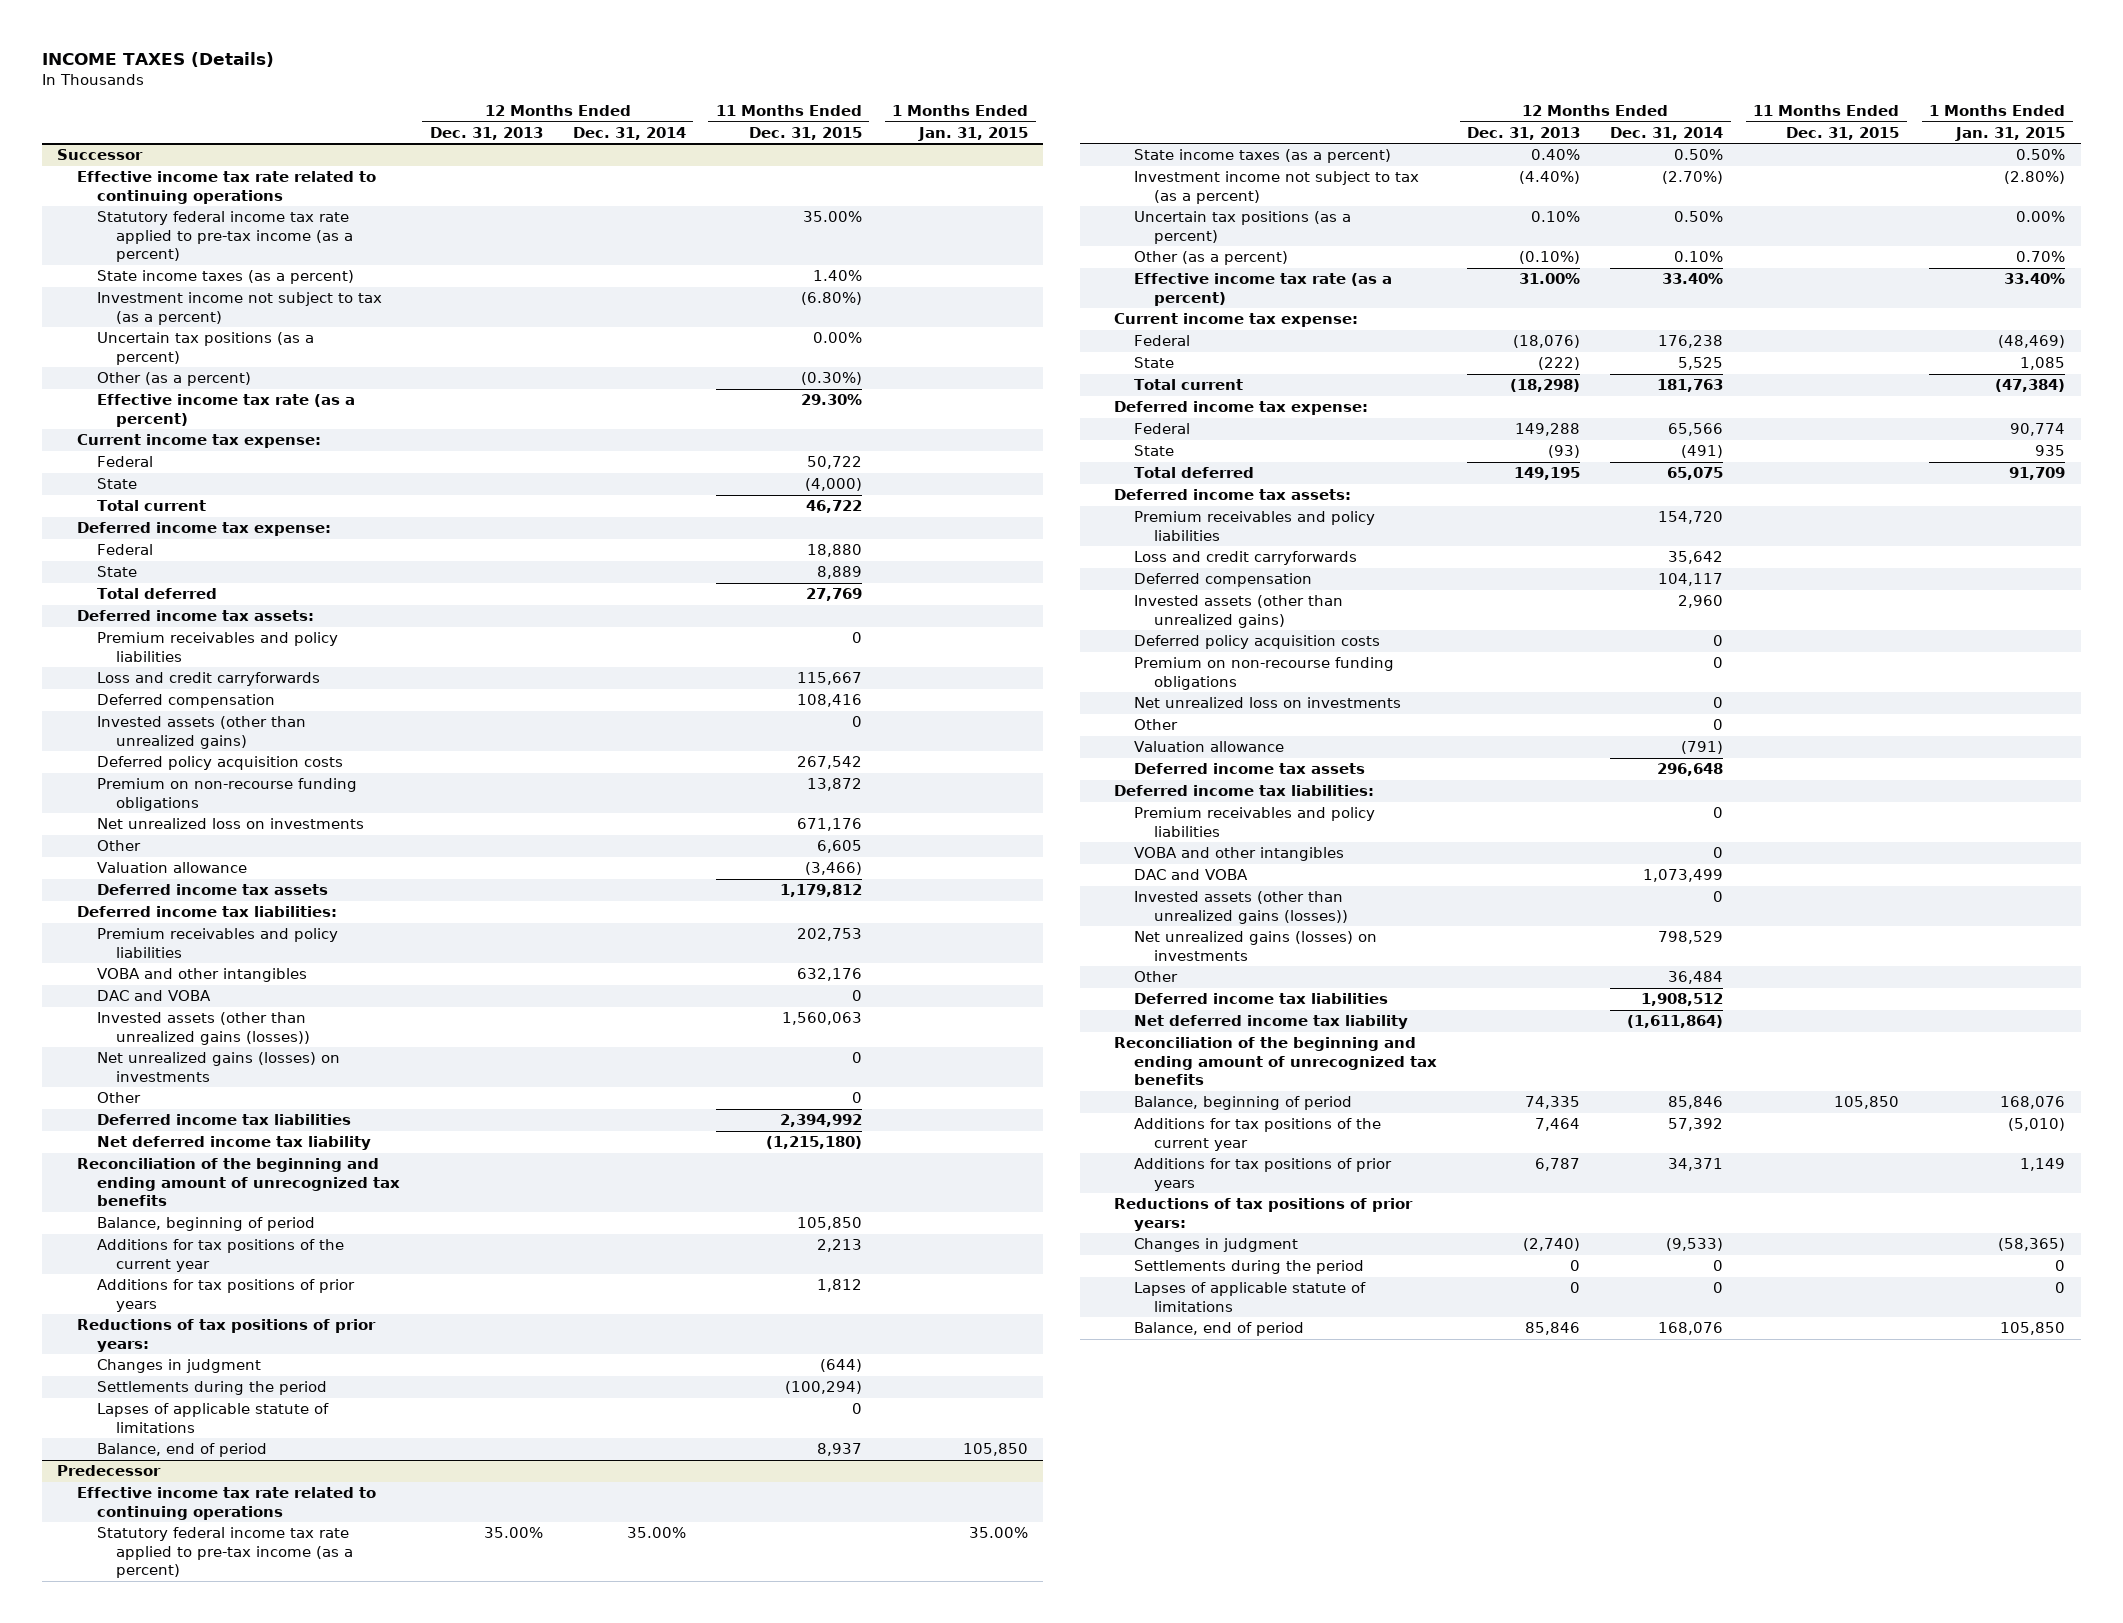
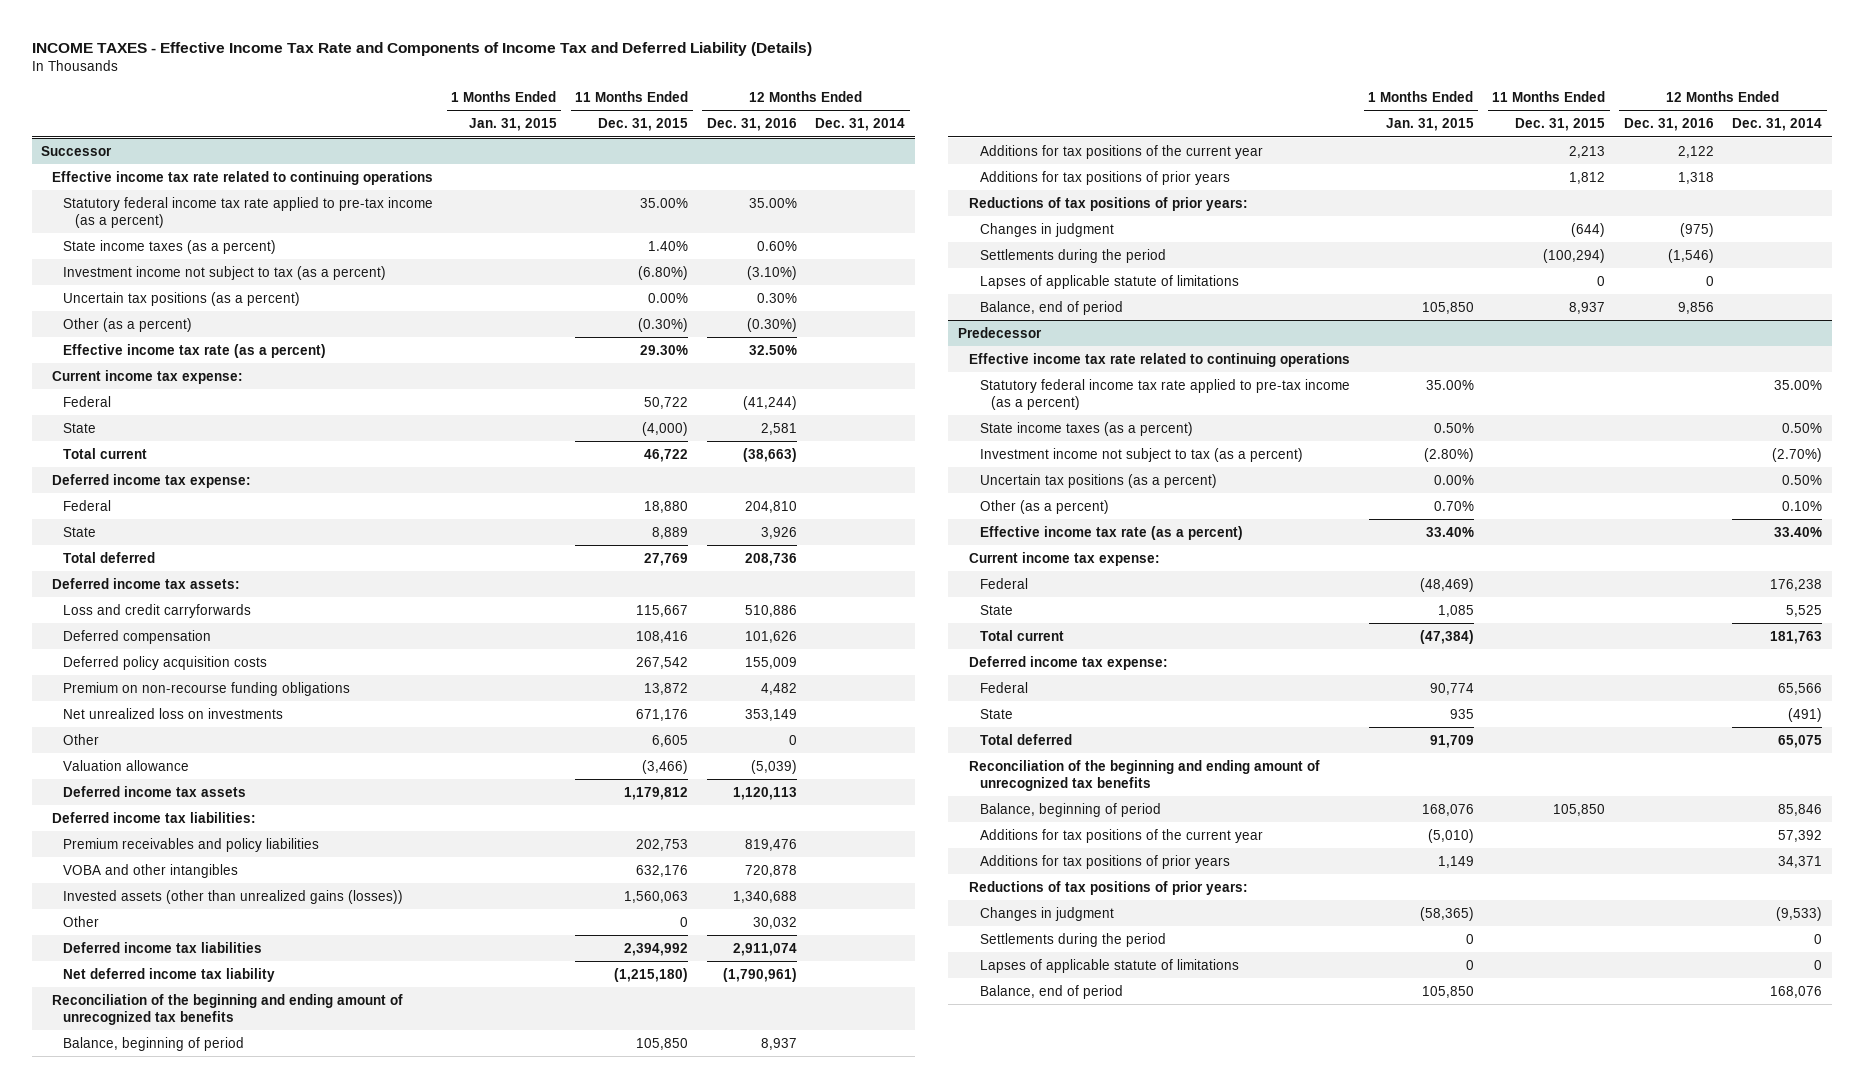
- INCOME TAXES (Details)
+ INCOME TAXES - Effective Income Tax Rate and Components of Income Tax and Deferred Liability (Details)
- | 12 Months Ended Dec. 31, 2013 | 12 Months Ended Dec. 31, 2014 | 11 Months Ended Dec. 31, 2015 | 1 Months Ended Jan. 31, 2015
+ | 1 Months Ended Jan. 31, 2015 | 11 Months Ended Dec. 31, 2015 | 12 Months Ended Dec. 31, 2016 | 12 Months Ended Dec. 31, 2014
@ Successor
- Premium receivables and policy liabilities | | | 0 |
- Invested assets (other than unrealized gains) | | | 0 |
- DAC and VOBA | | | 0 |
- Net unrealized gains (losses) on investments | | | 0 |
@ Predecessor
- Deferred income tax assets:
- Premium receivables and policy liabilities | | 154,720 | |
- Loss and credit carryforwards | | 35,642 | |
- Deferred compensation | | 104,117 | |
- Invested assets (other than unrealized gains) | | 2,960 | |
- Deferred policy acquisition costs | | 0 | |
- Premium on non-recourse funding obligations | | 0 | |
- Net unrealized loss on investments | | 0 | |
- Other | | 0 | |
- Valuation allowance | | (791) | |
- Deferred income tax assets | | 296,648 | |
- Deferred income tax liabilities:
- Premium receivables and policy liabilities | | 0 | |
- VOBA and other intangibles | | 0 | |
- DAC and VOBA | | 1,073,499 | |
- Invested assets (other than unrealized gains (losses)) | | 0 | |
- Net unrealized gains (losses) on investments | | 798,529 | |
- Other | | 36,484 | |
- Deferred income tax liabilities | | 1,908,512 | |
- Net deferred income tax liability | | (1,611,864) | |

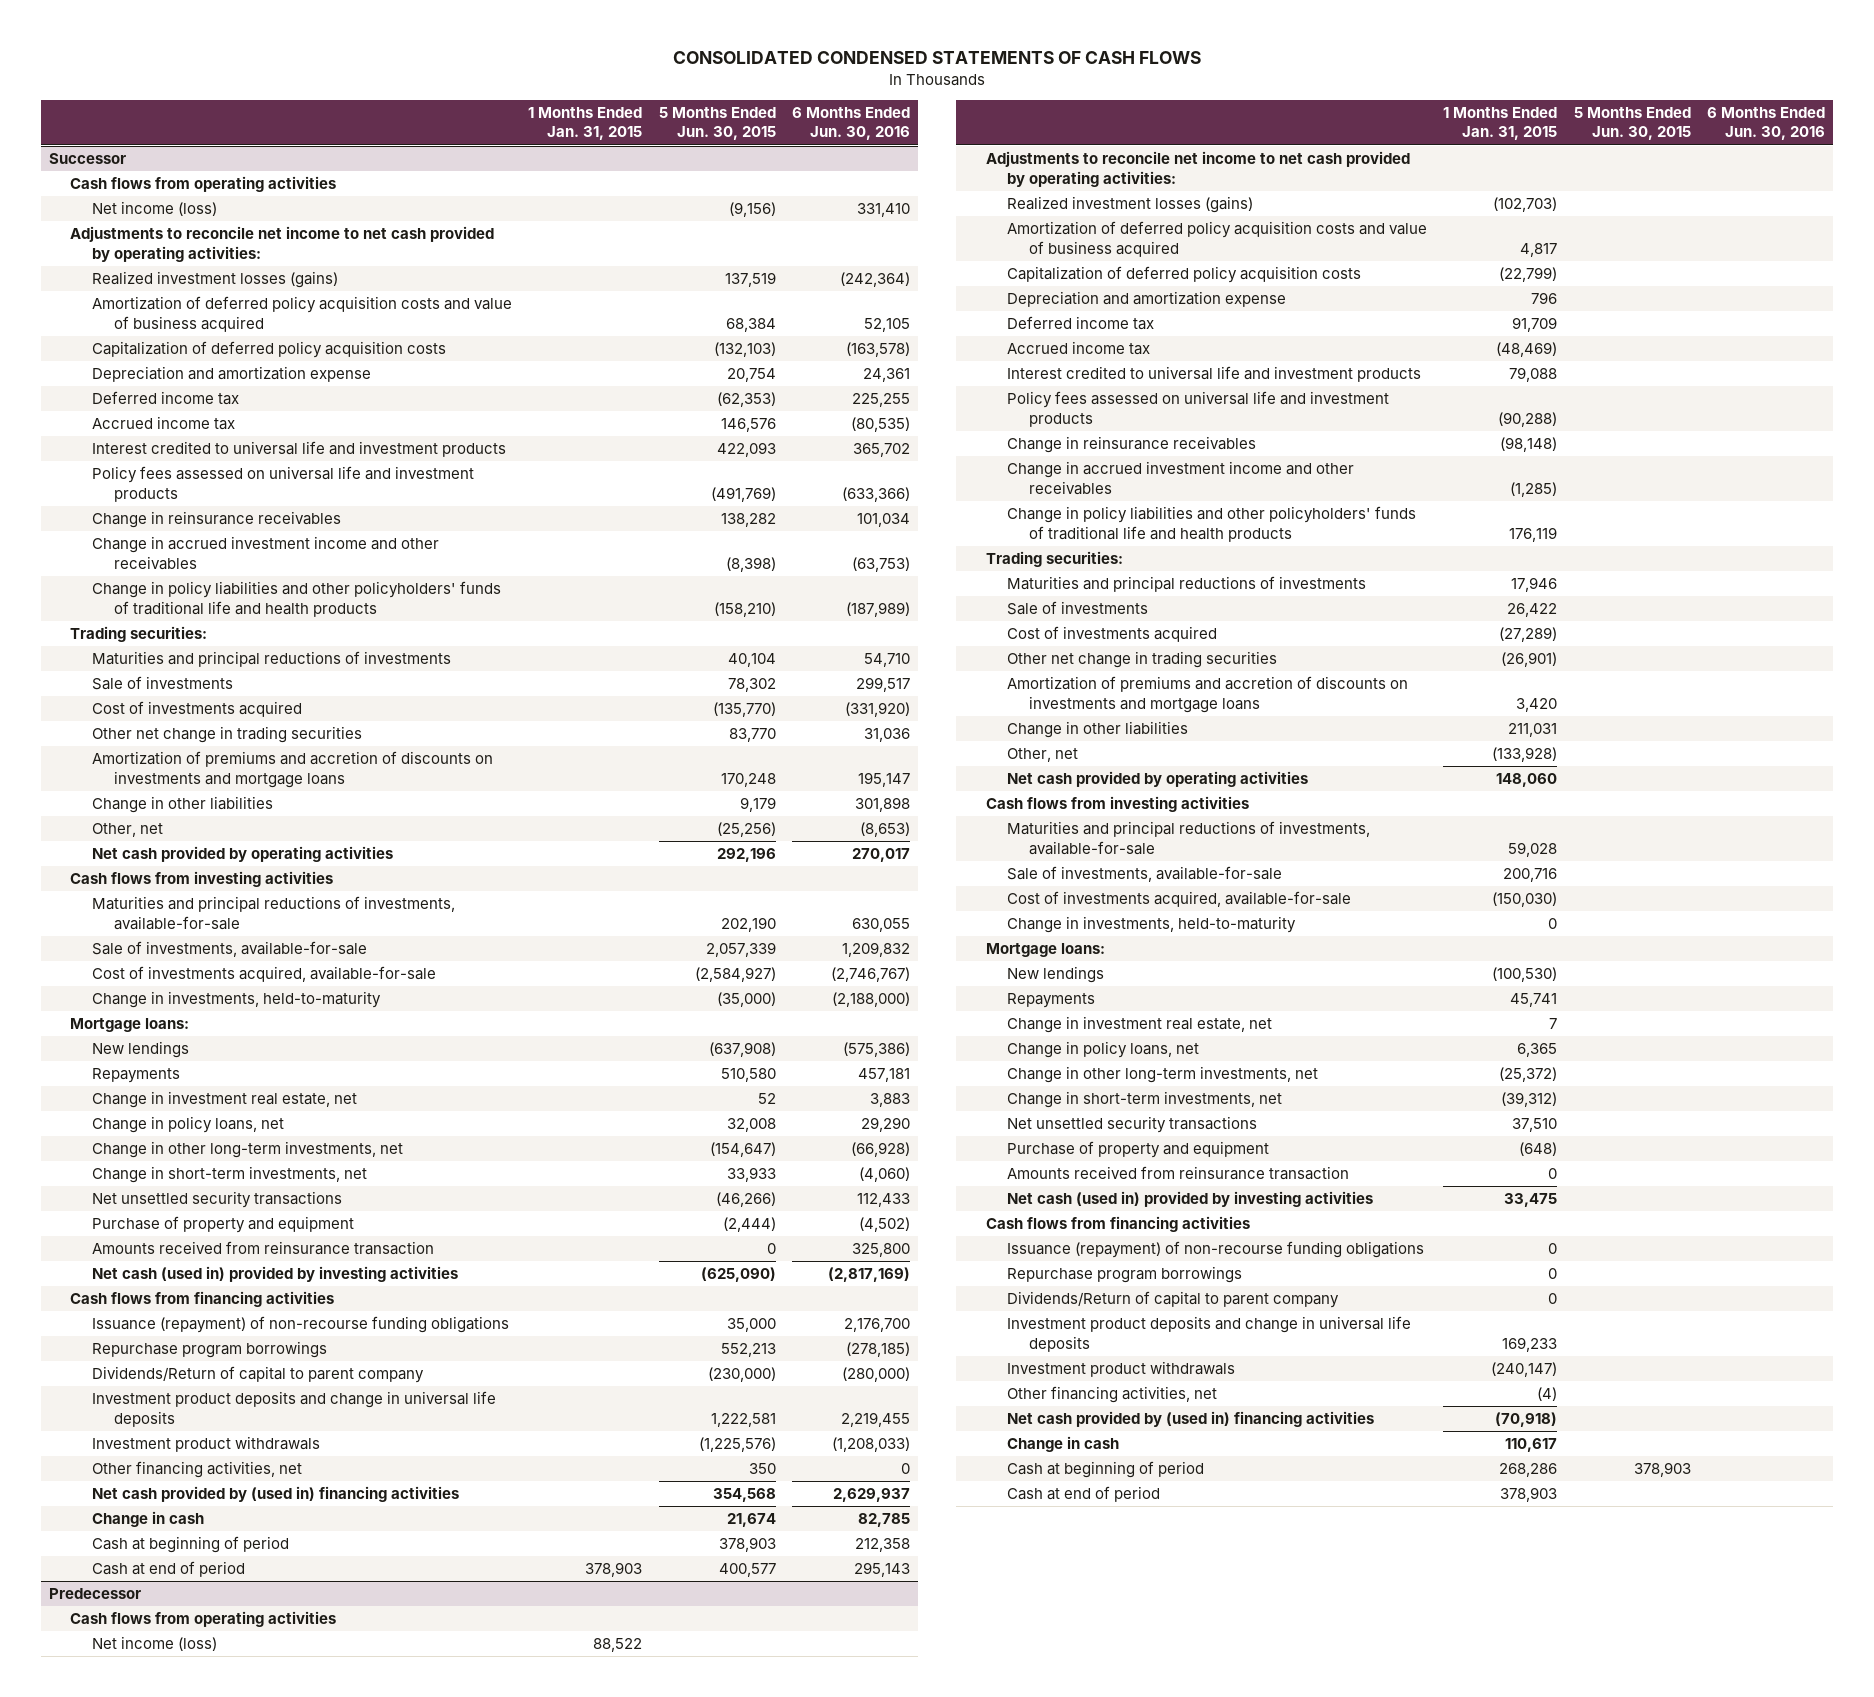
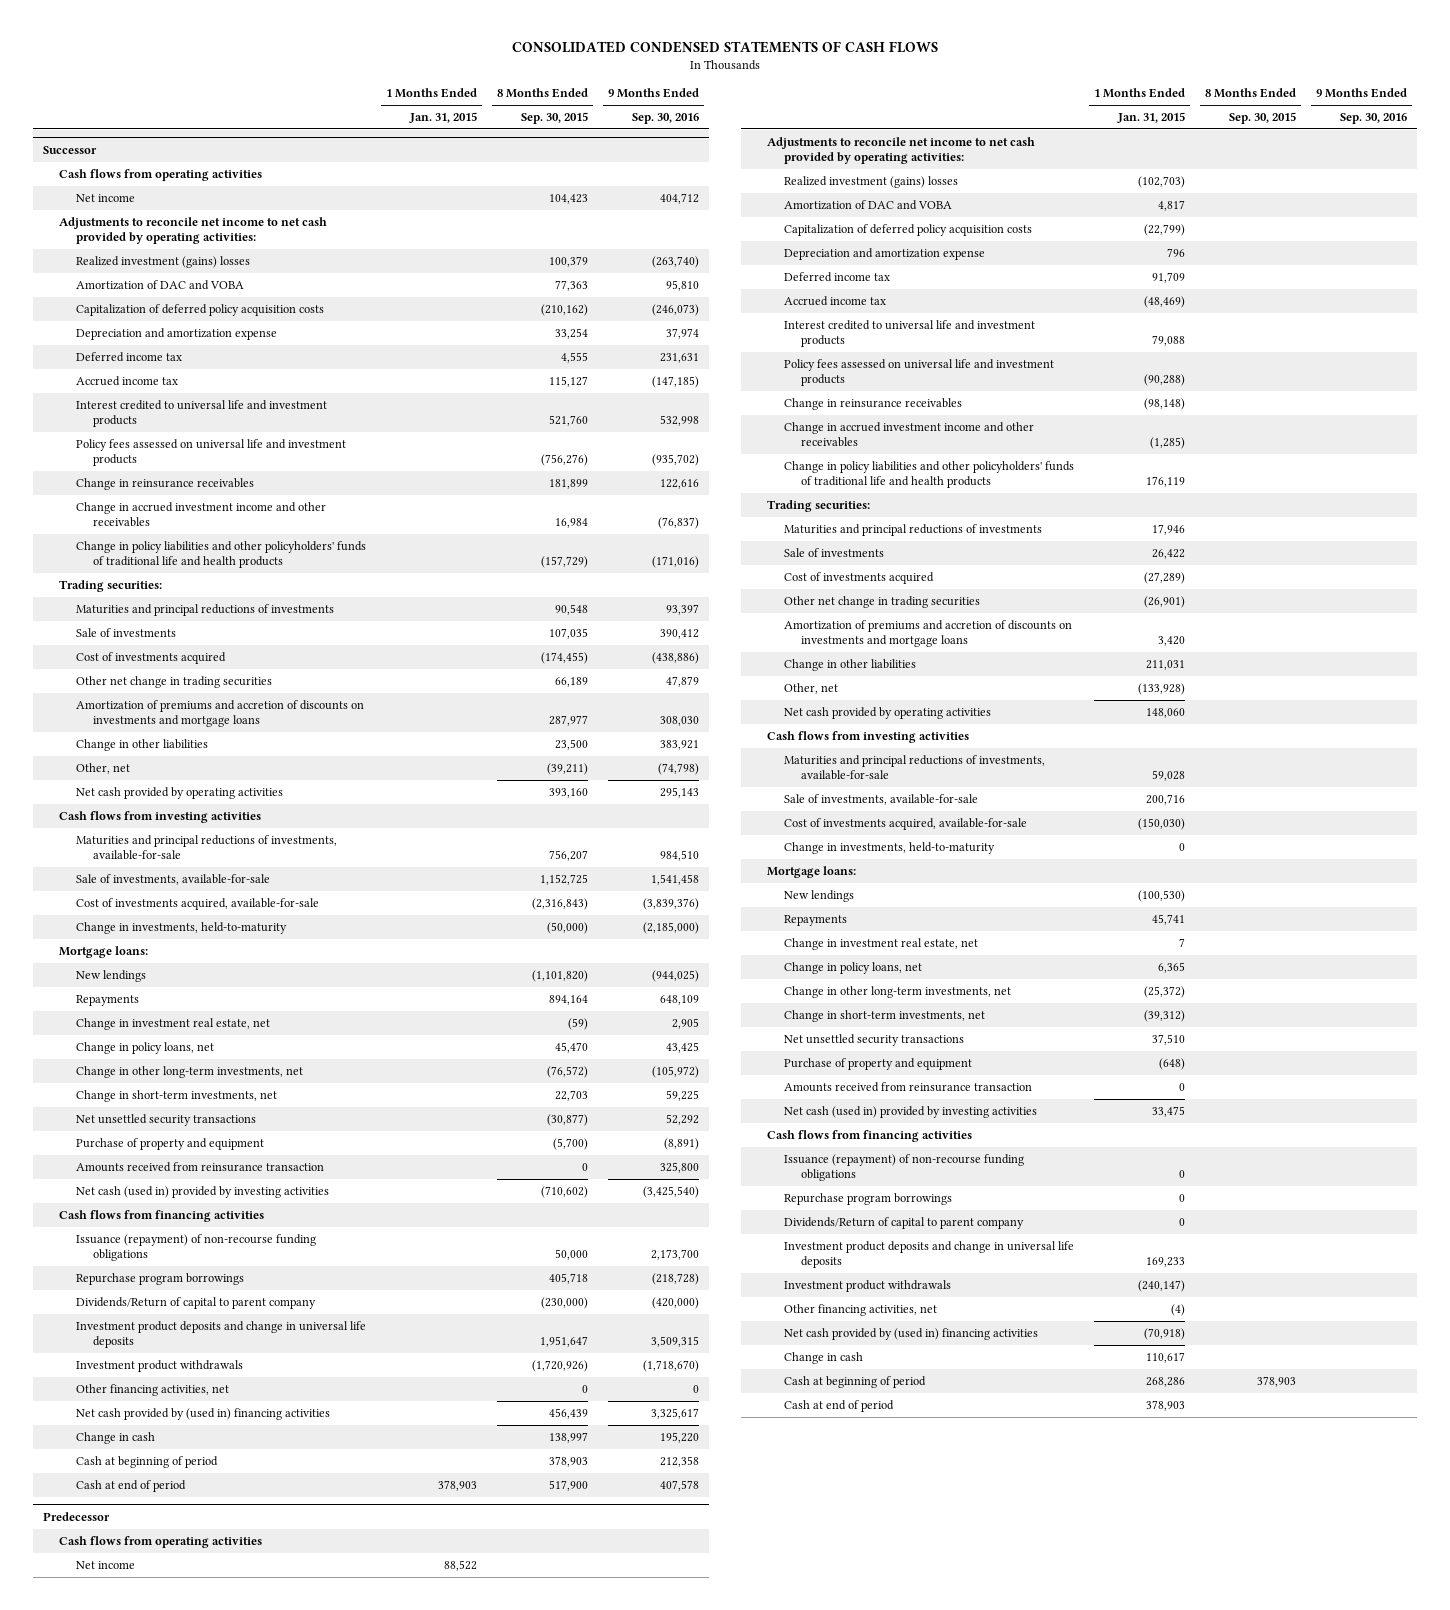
- | 1 Months Ended Jan. 31, 2015 | 5 Months Ended Jun. 30, 2015 | 6 Months Ended Jun. 30, 2016
+ | 1 Months Ended Jan. 31, 2015 | 8 Months Ended Sep. 30, 2015 | 9 Months Ended Sep. 30, 2016
@ Successor
- Net income (loss) | | (9,156) | 331,410
+ Net income | | 104,423 | 404,712
- Realized investment losses (gains) | | 137,519 | (242,364)
- Amortization of deferred policy acquisition costs and value of business acquired | | 68,384 | 52,105
+ Realized investment (gains) losses | | 100,379 | (263,740)
+ Amortization of DAC and VOBA | | 77,363 | 95,810
@ Predecessor
- Net income (loss) | 88,522 | |
+ Net income | 88,522 | |
- Realized investment losses (gains) | (102,703) | |
- Amortization of deferred policy acquisition costs and value of business acquired | 4,817 | |
+ Realized investment (gains) losses | (102,703) | |
+ Amortization of DAC and VOBA | 4,817 | |

